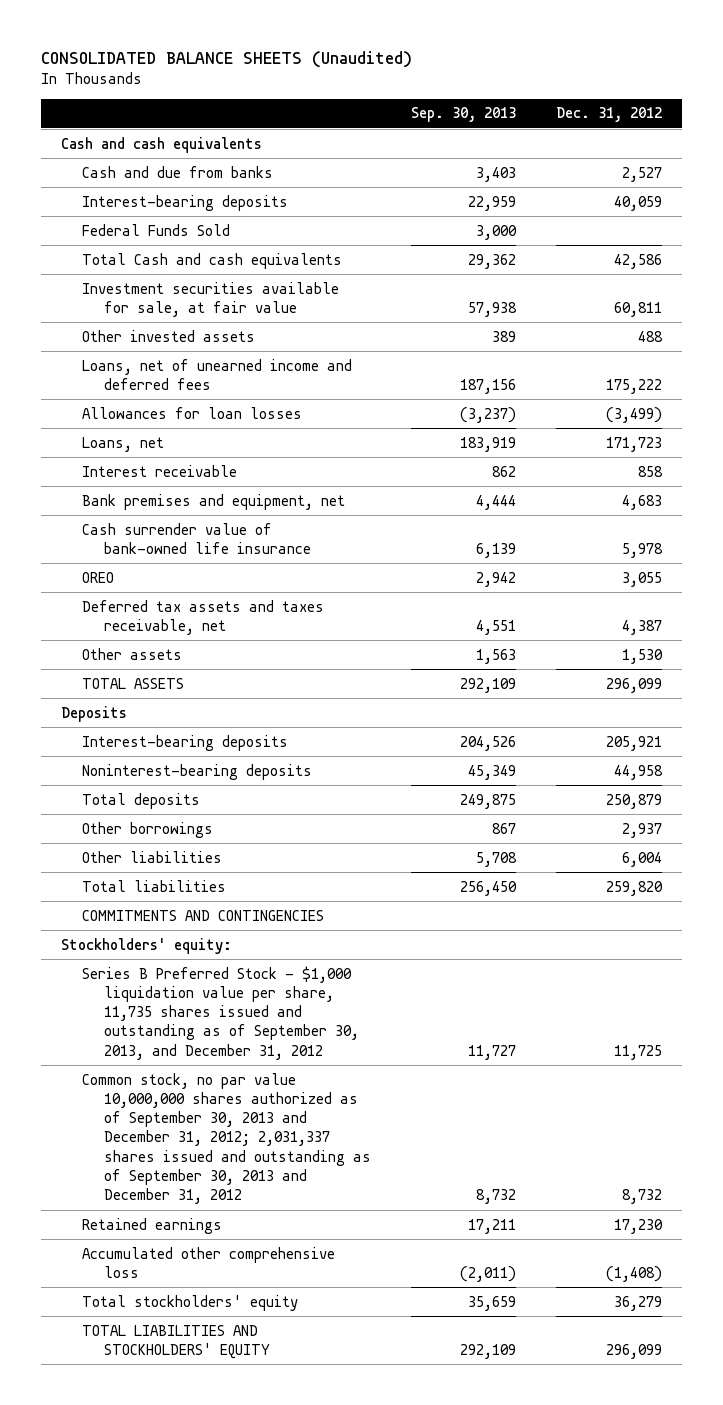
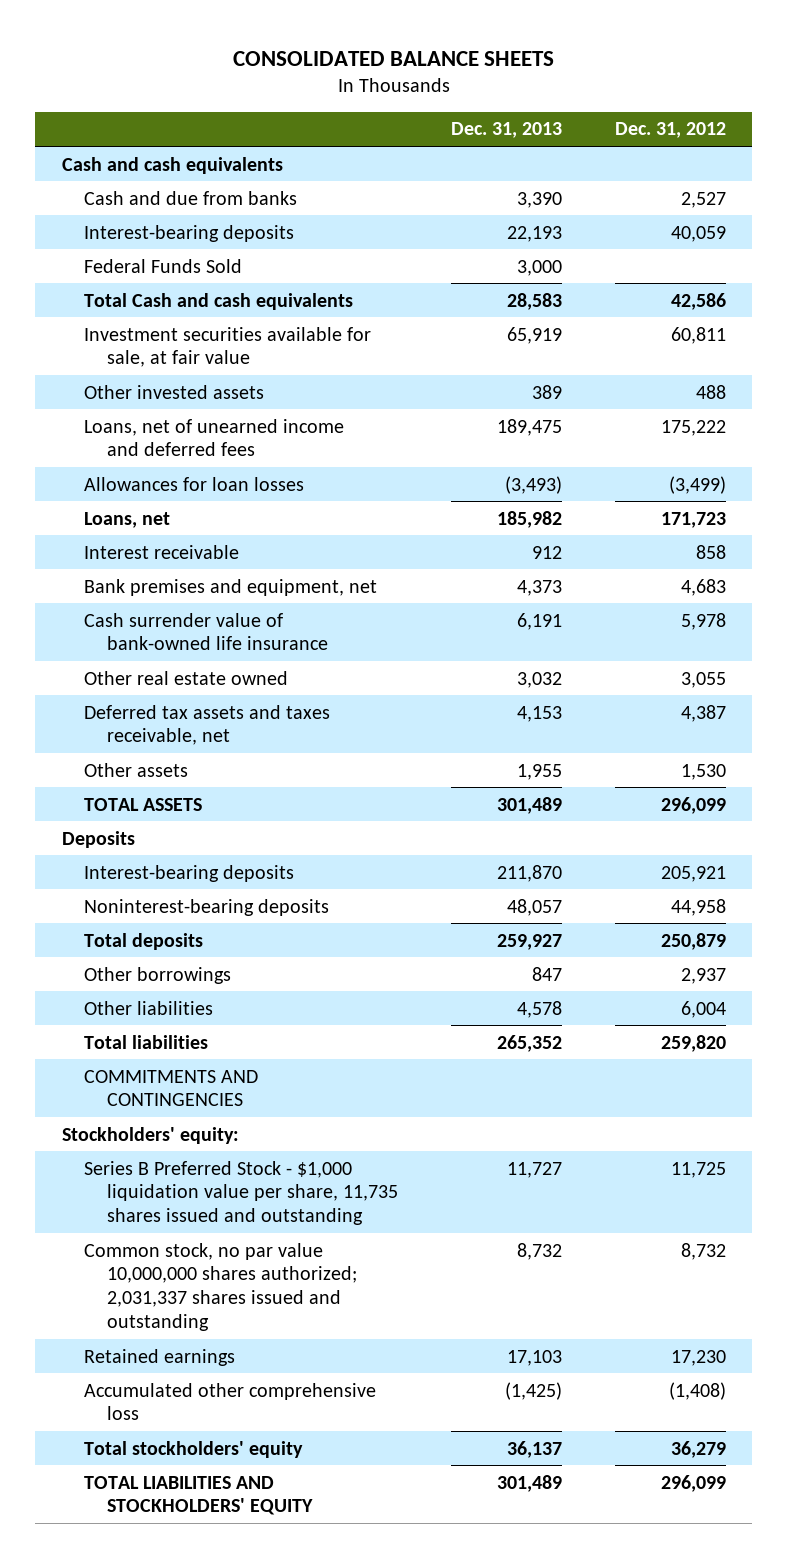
- CONSOLIDATED BALANCE SHEETS (Unaudited)
+ CONSOLIDATED BALANCE SHEETS
- | Sep. 30, 2013 | Dec. 31, 2012
+ | Dec. 31, 2013 | Dec. 31, 2012
- OREO | 2,942 | 3,055
+ Other real estate owned | 3,032 | 3,055
- Series B Preferred Stock - $1,000 liquidation value per share, 11,735 shares issued and outstanding as of September 30, 2013, and December 31, 2012 | 11,727 | 11,725
- Common stock, no par value 10,000,000 shares authorized as of September 30, 2013 and December 31, 2012; 2,031,337 shares issued and outstanding as of September 30, 2013 and December 31, 2012 | 8,732 | 8,732
+ Series B Preferred Stock - $1,000 liquidation value per share, 11,735 shares issued and outstanding | 11,727 | 11,725
+ Common stock, no par value 10,000,000 shares authorized; 2,031,337 shares issued and outstanding | 8,732 | 8,732

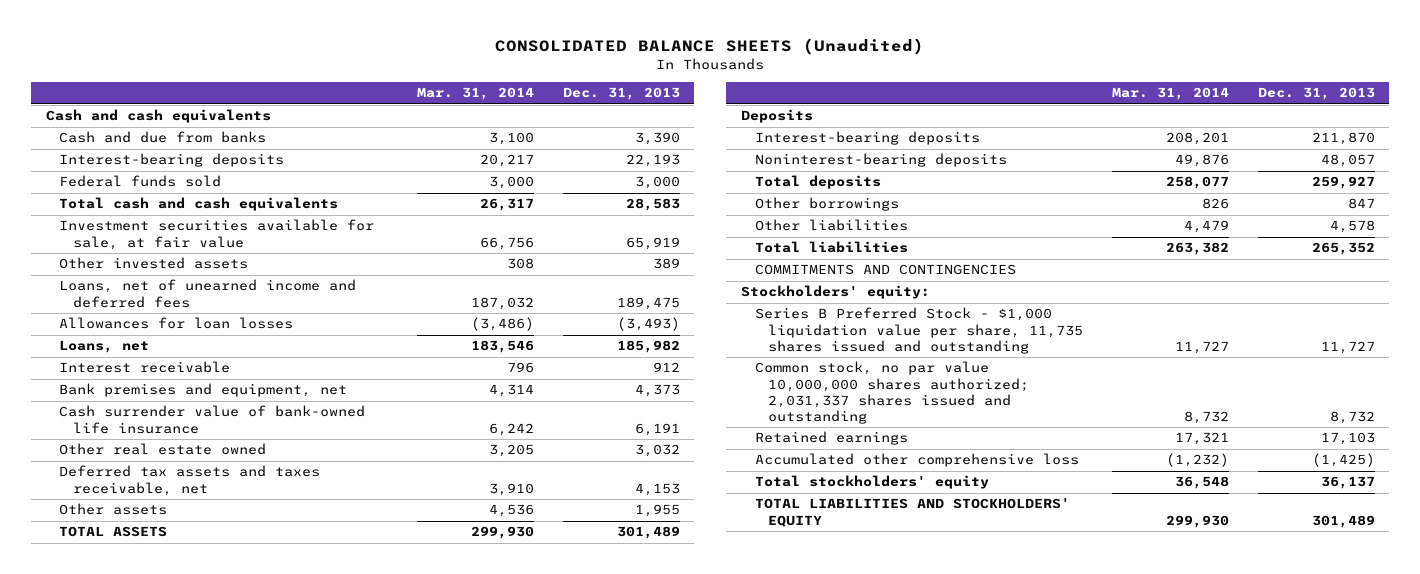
- CONSOLIDATED BALANCE SHEETS
+ CONSOLIDATED BALANCE SHEETS (Unaudited)
- | Dec. 31, 2013 | Dec. 31, 2012
+ | Mar. 31, 2014 | Dec. 31, 2013
- Federal Funds Sold | 3,000 |
- Total Cash and cash equivalents | 28,583 | 42,586
+ Federal funds sold | 3,000 | 3,000
+ Total cash and cash equivalents | 26,317 | 28,583

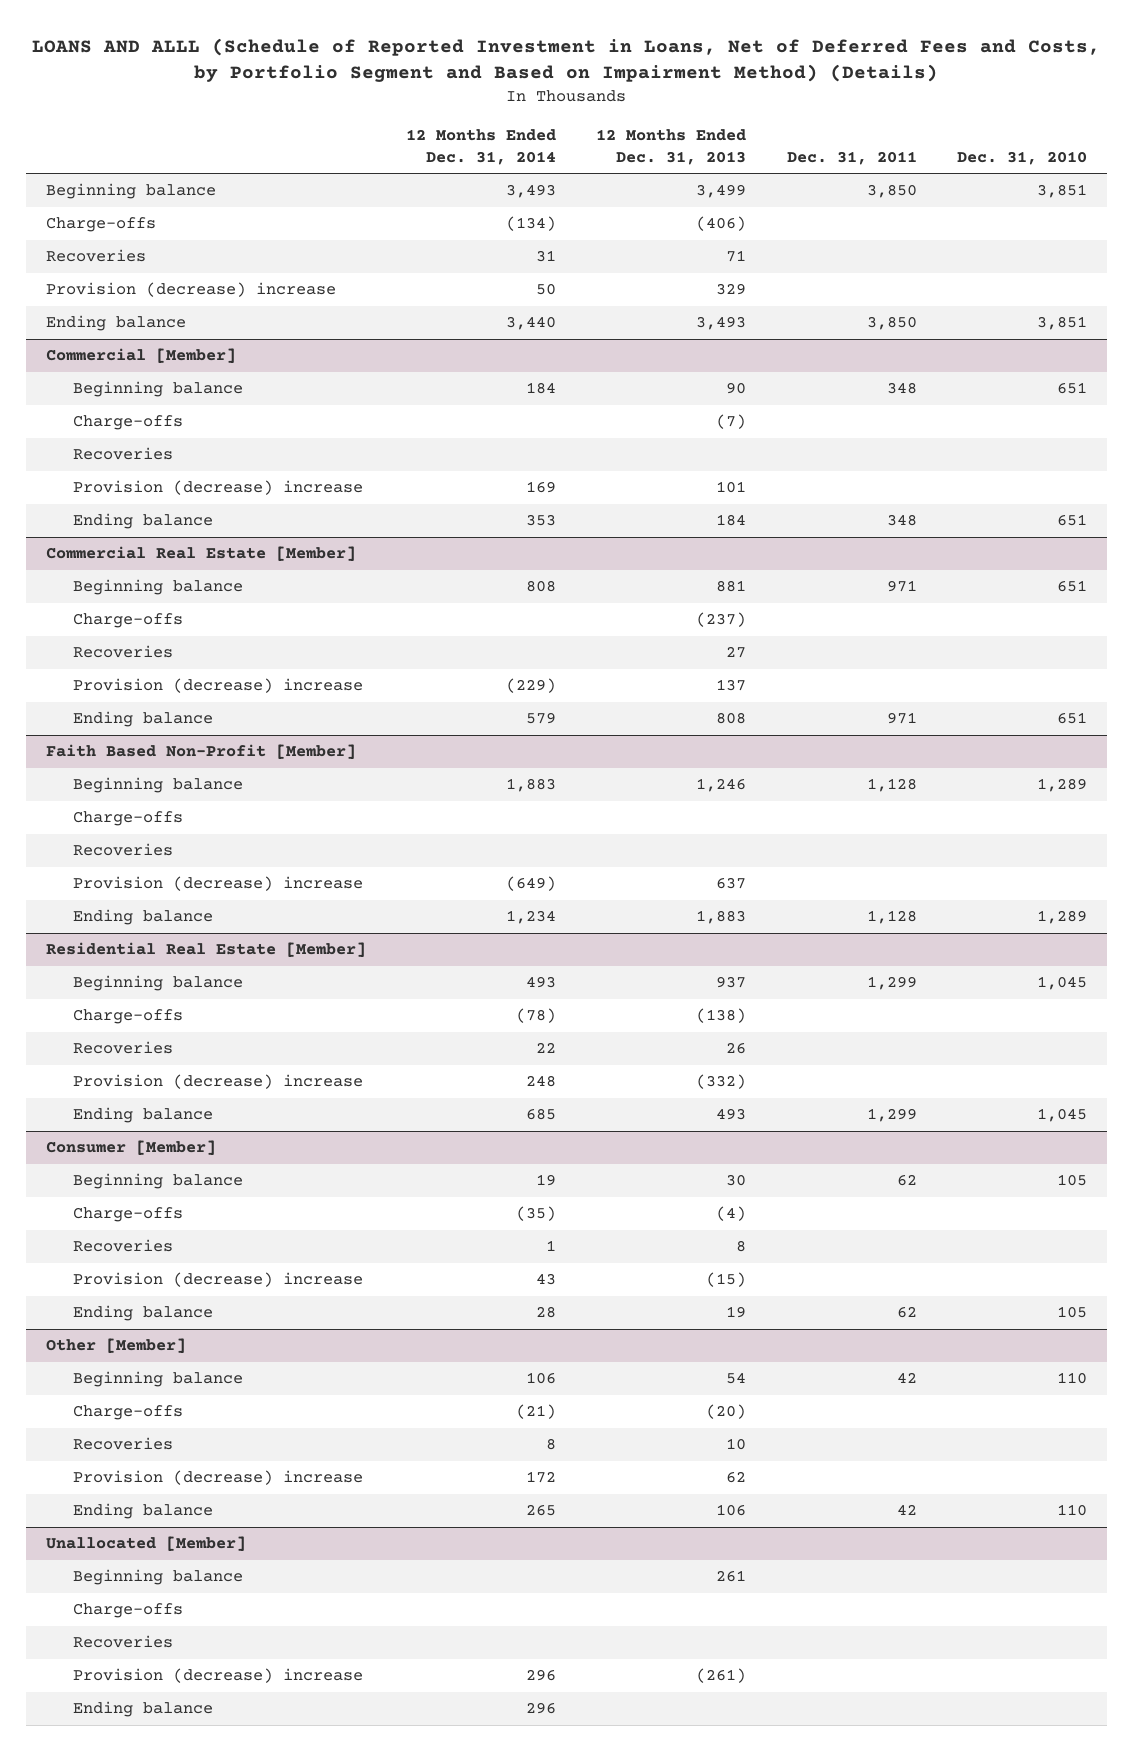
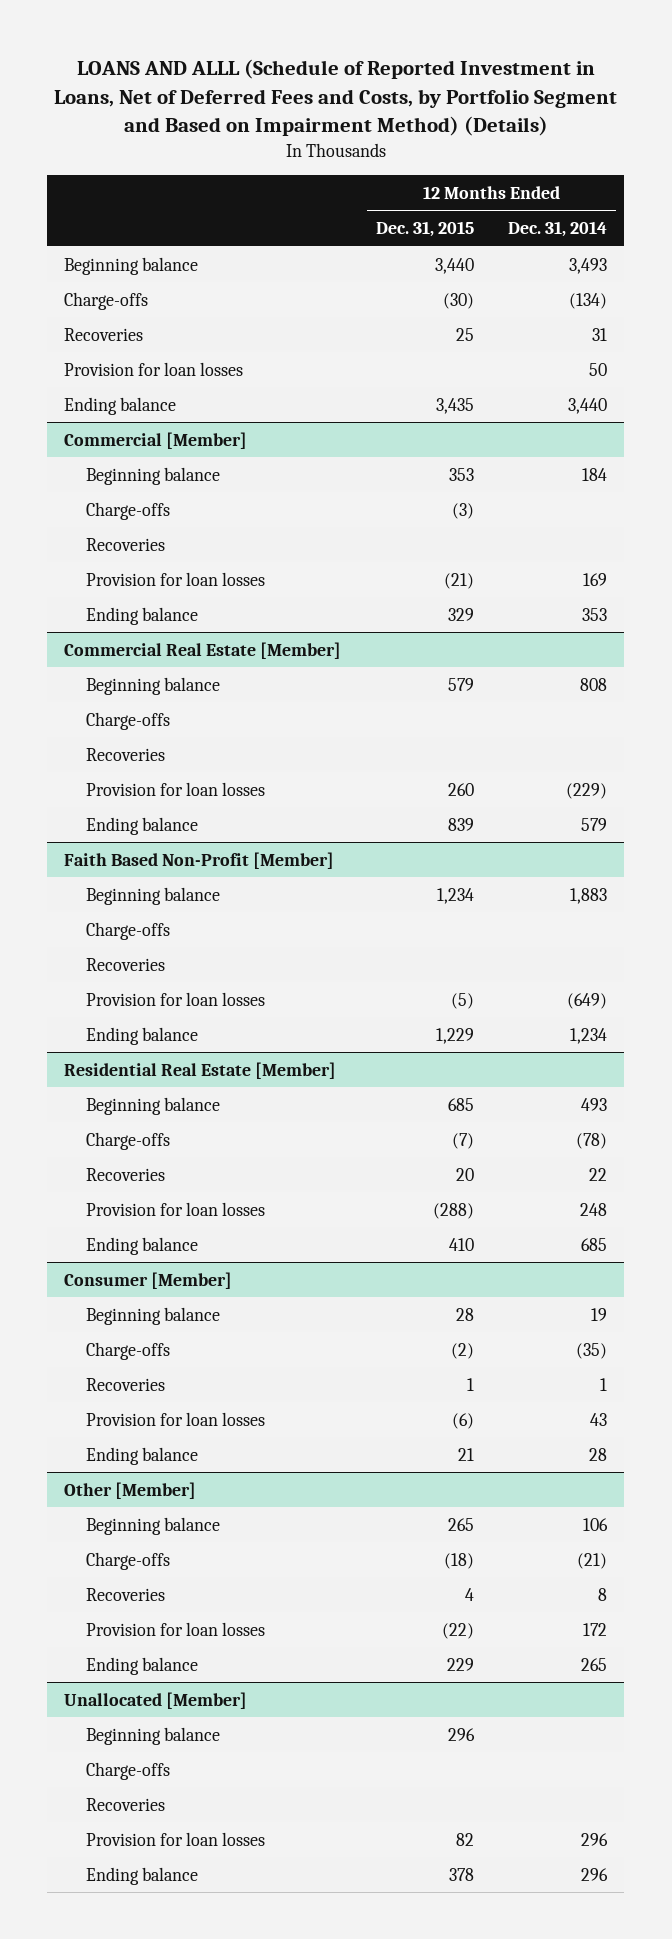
- | 12 Months Ended Dec. 31, 2014 | 12 Months Ended Dec. 31, 2013 | Dec. 31, 2011 | Dec. 31, 2010
+ | 12 Months Ended Dec. 31, 2015 | 12 Months Ended Dec. 31, 2014
- Provision (decrease) increase | 50 | 329 | |
+ Provision for loan losses | | 50
@ Commercial [Member]
- Provision (decrease) increase | 169 | 101 | |
+ Provision for loan losses | (21) | 169
@ Commercial Real Estate [Member]
- Provision (decrease) increase | (229) | 137 | |
+ Provision for loan losses | 260 | (229)
@ Faith Based Non-Profit [Member]
- Provision (decrease) increase | (649) | 637 | |
+ Provision for loan losses | (5) | (649)
@ Residential Real Estate [Member]
- Provision (decrease) increase | 248 | (332) | |
+ Provision for loan losses | (288) | 248
@ Consumer [Member]
- Provision (decrease) increase | 43 | (15) | |
+ Provision for loan losses | (6) | 43
@ Other [Member]
- Provision (decrease) increase | 172 | 62 | |
+ Provision for loan losses | (22) | 172
@ Unallocated [Member]
- Provision (decrease) increase | 296 | (261) | |
+ Provision for loan losses | 82 | 296

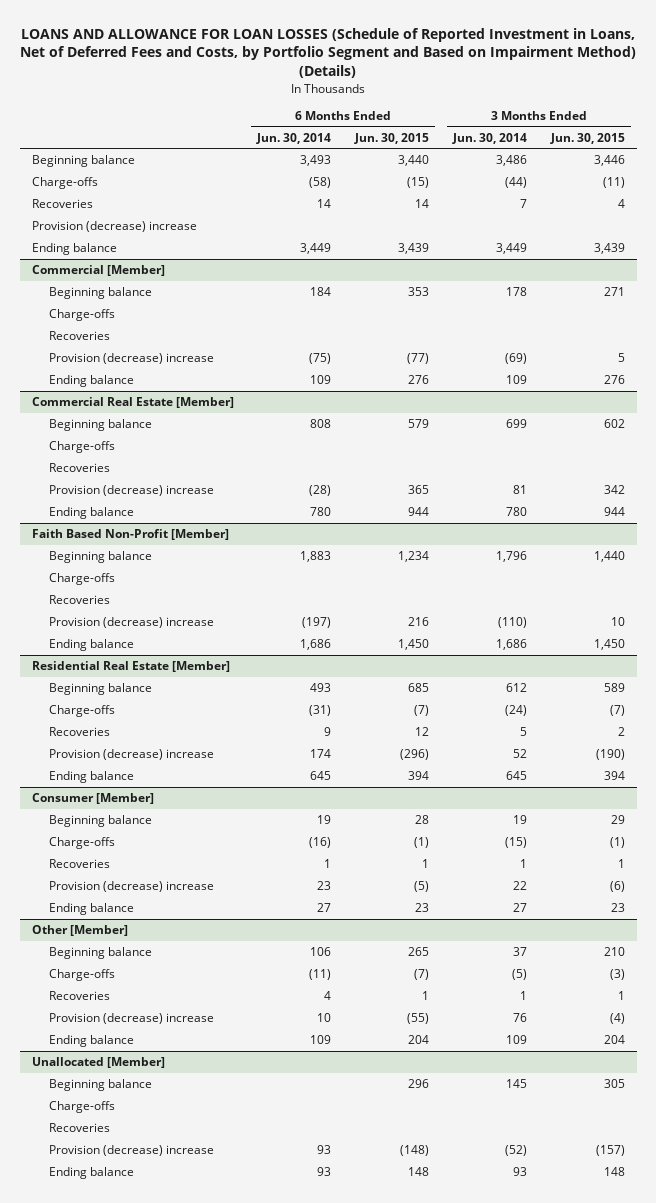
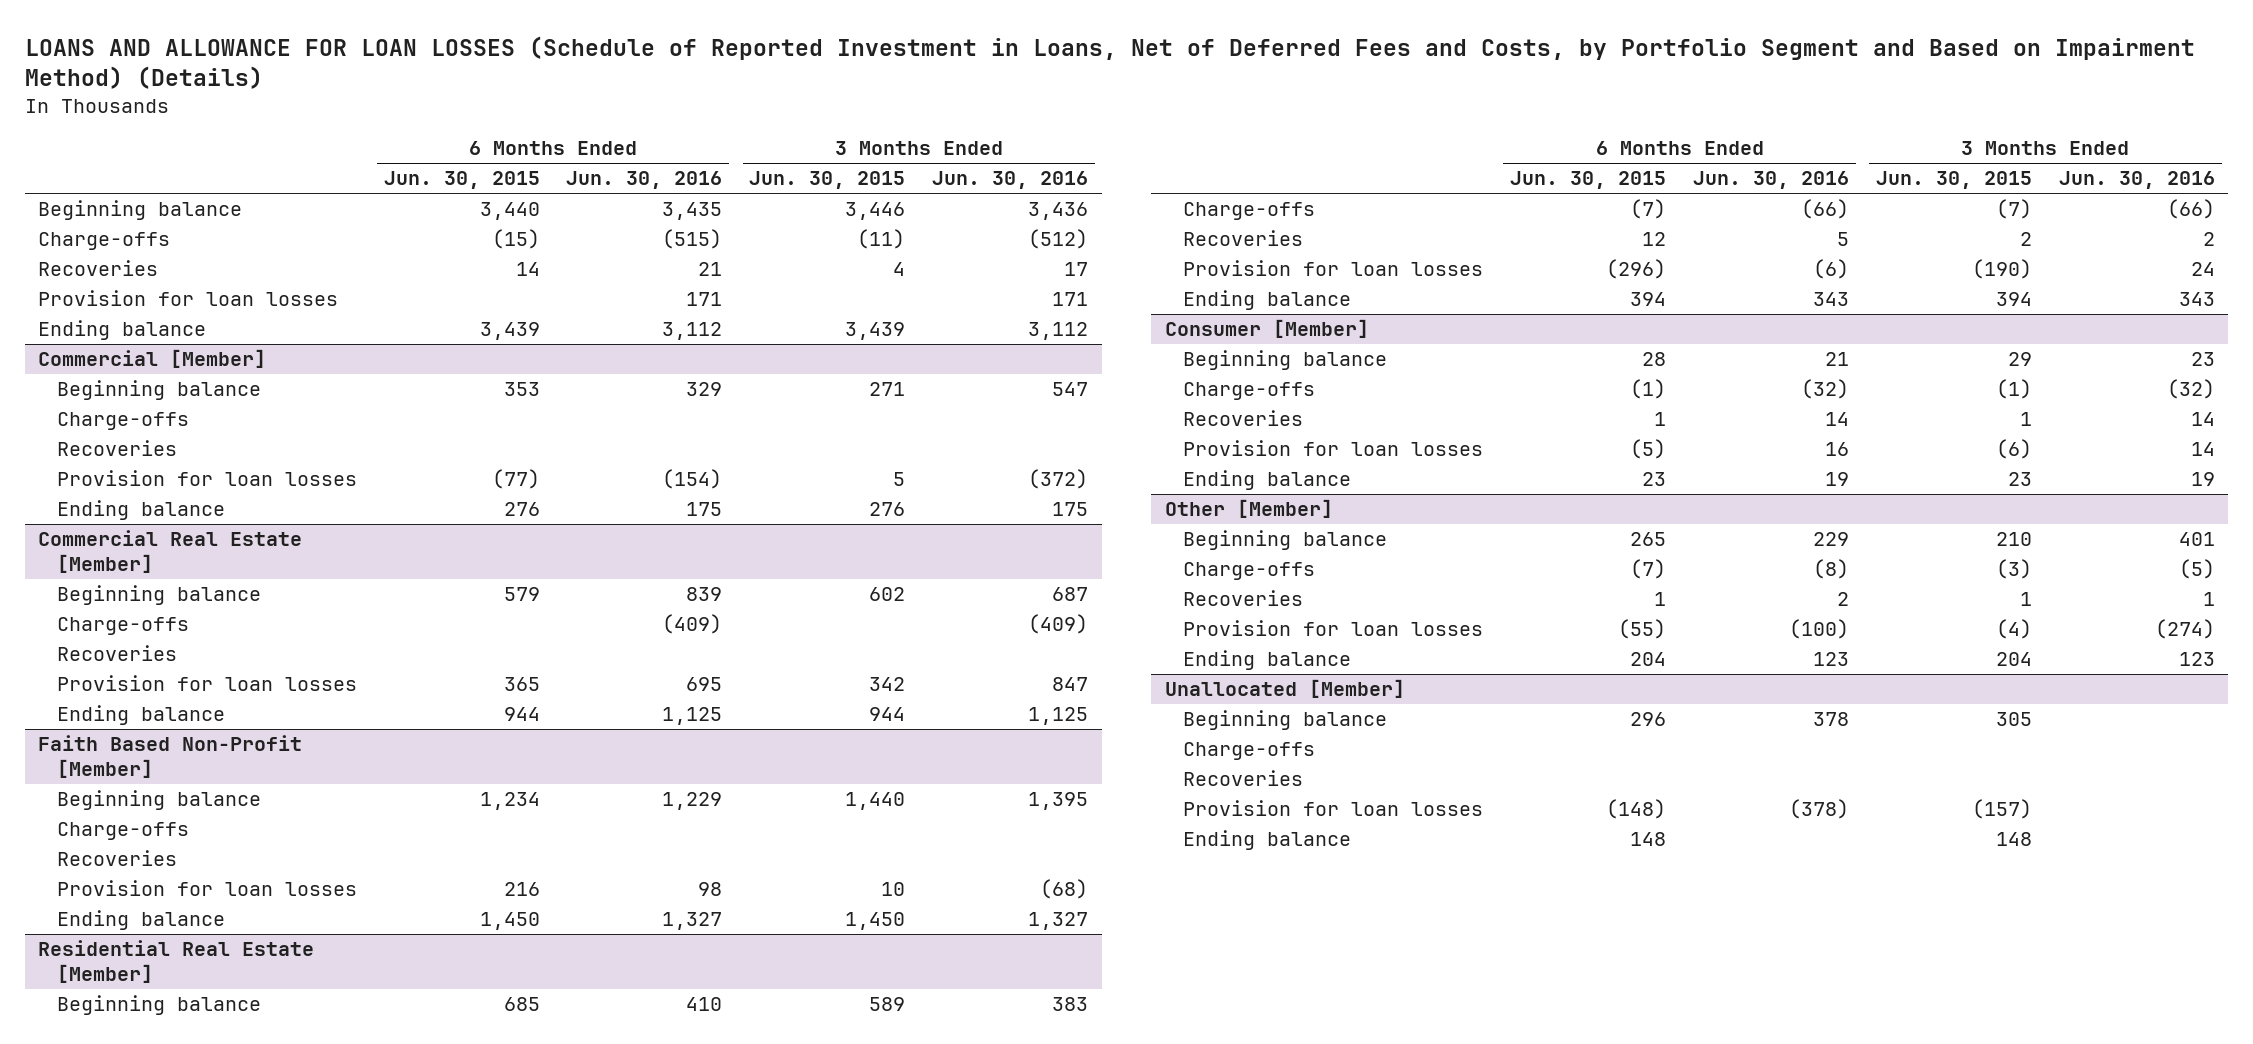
- | 6 Months Ended Jun. 30, 2014 | 6 Months Ended Jun. 30, 2015 | 3 Months Ended Jun. 30, 2014 | 3 Months Ended Jun. 30, 2015
+ | 6 Months Ended Jun. 30, 2015 | 6 Months Ended Jun. 30, 2016 | 3 Months Ended Jun. 30, 2015 | 3 Months Ended Jun. 30, 2016
- Provision (decrease) increase
+ Provision for loan losses | | 171 | | 171
@ Commercial [Member]
- Provision (decrease) increase | (75) | (77) | (69) | 5
+ Provision for loan losses | (77) | (154) | 5 | (372)
@ Commercial Real Estate [Member]
- Provision (decrease) increase | (28) | 365 | 81 | 342
+ Provision for loan losses | 365 | 695 | 342 | 847
@ Faith Based Non-Profit [Member]
- Provision (decrease) increase | (197) | 216 | (110) | 10
+ Provision for loan losses | 216 | 98 | 10 | (68)
@ Residential Real Estate [Member]
- Provision (decrease) increase | 174 | (296) | 52 | (190)
+ Provision for loan losses | (296) | (6) | (190) | 24
@ Consumer [Member]
- Provision (decrease) increase | 23 | (5) | 22 | (6)
+ Provision for loan losses | (5) | 16 | (6) | 14
@ Other [Member]
- Provision (decrease) increase | 10 | (55) | 76 | (4)
+ Provision for loan losses | (55) | (100) | (4) | (274)
@ Unallocated [Member]
- Provision (decrease) increase | 93 | (148) | (52) | (157)
+ Provision for loan losses | (148) | (378) | (157) |

